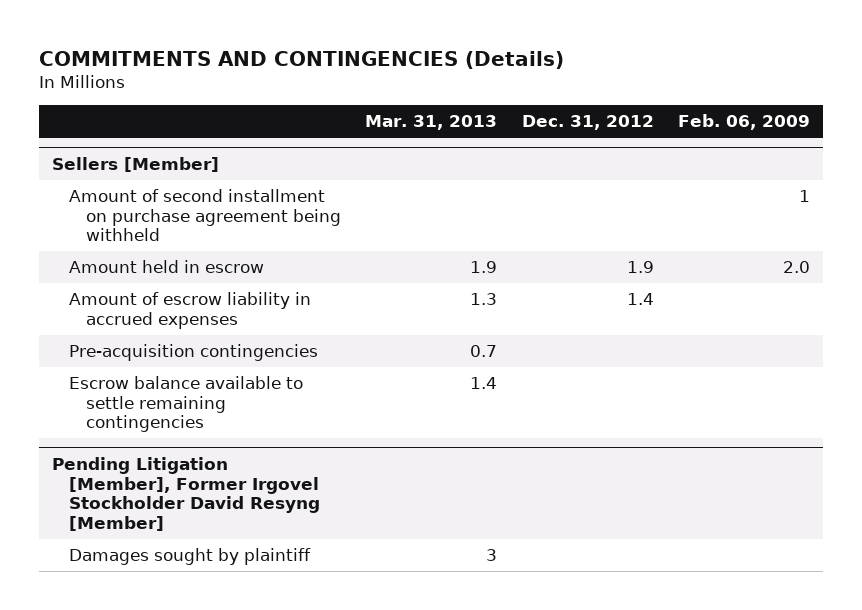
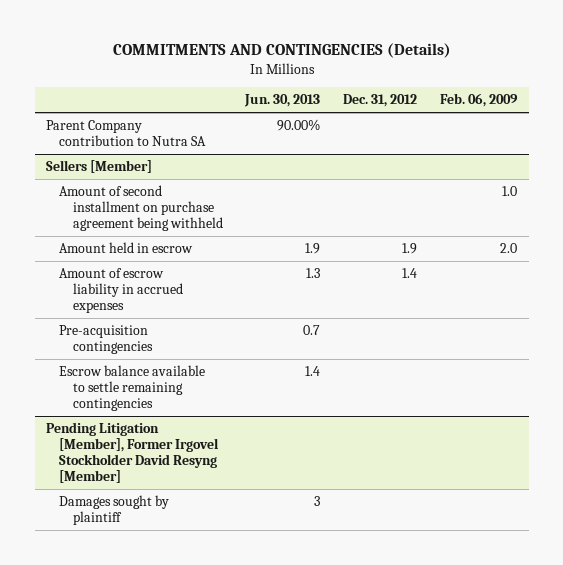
- | Mar. 31, 2013 | Dec. 31, 2012 | Feb. 06, 2009
+ | Jun. 30, 2013 | Dec. 31, 2012 | Feb. 06, 2009
+ Parent Company contribution to Nutra SA | 90.00% | |
@ Sellers [Member]
- Amount of second installment on purchase agreement being withheld | | | 1
+ Amount of second installment on purchase agreement being withheld | | | 1.0

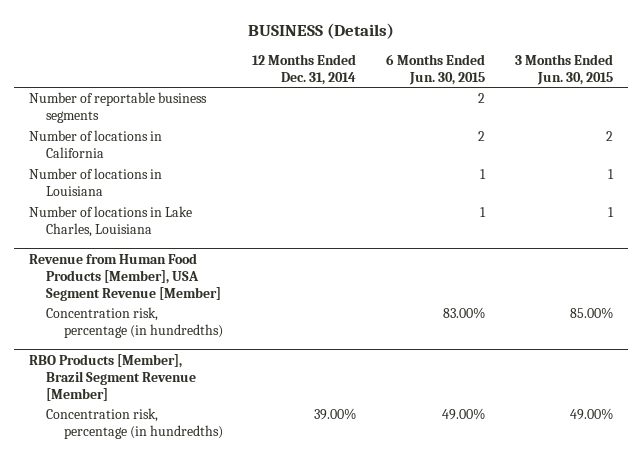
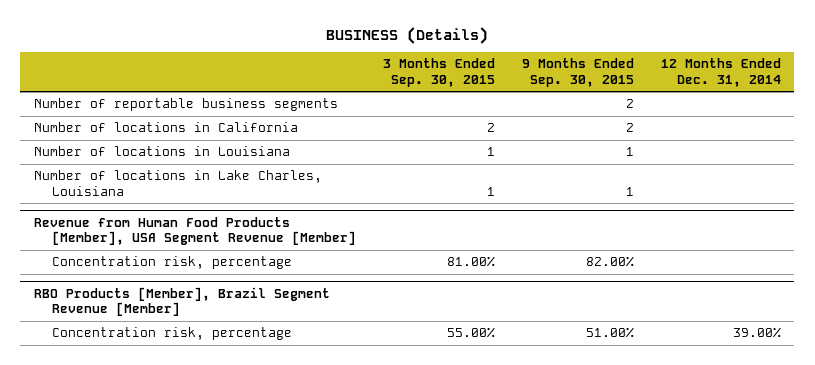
- | 12 Months Ended Dec. 31, 2014 | 6 Months Ended Jun. 30, 2015 | 3 Months Ended Jun. 30, 2015
+ | 3 Months Ended Sep. 30, 2015 | 9 Months Ended Sep. 30, 2015 | 12 Months Ended Dec. 31, 2014
@ Revenue from Human Food Products [Member], USA Segment Revenue [Member]
- Concentration risk, percentage (in hundredths) | | 83.00% | 85.00%
+ Concentration risk, percentage | 81.00% | 82.00% |
@ RBO Products [Member], Brazil Segment Revenue [Member]
- Concentration risk, percentage (in hundredths) | 39.00% | 49.00% | 49.00%
+ Concentration risk, percentage | 55.00% | 51.00% | 39.00%

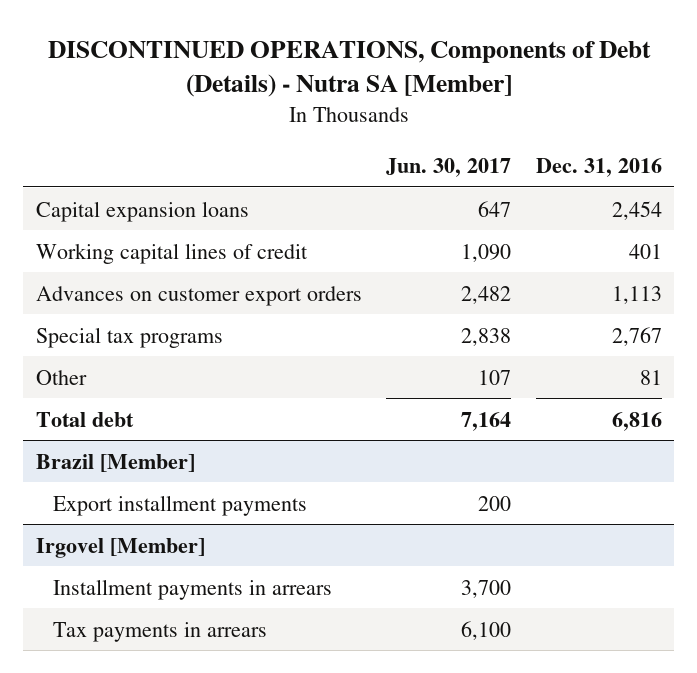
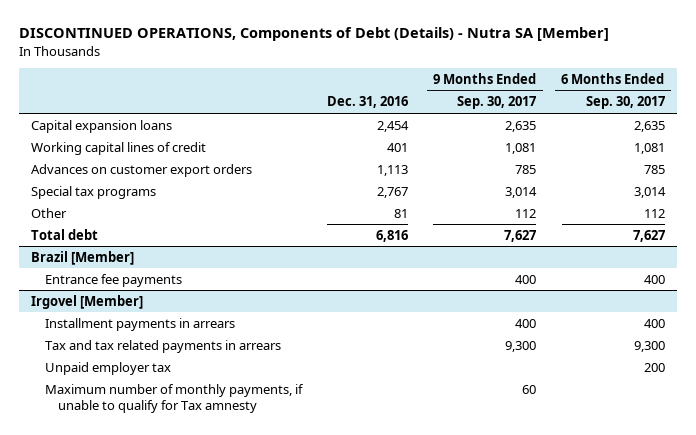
- | Jun. 30, 2017 | Dec. 31, 2016
+ | Dec. 31, 2016 | 9 Months Ended Sep. 30, 2017 | 6 Months Ended Sep. 30, 2017
@ Brazil [Member]
- Export installment payments | 200 |
+ Entrance fee payments | | 400 | 400
@ Irgovel [Member]
- Tax payments in arrears | 6,100 |
+ Tax and tax related payments in arrears | | 9,300 | 9,300
+ Unpaid employer tax | | | 200
+ Maximum number of monthly payments, if unable to qualify for Tax amnesty | | 60 |

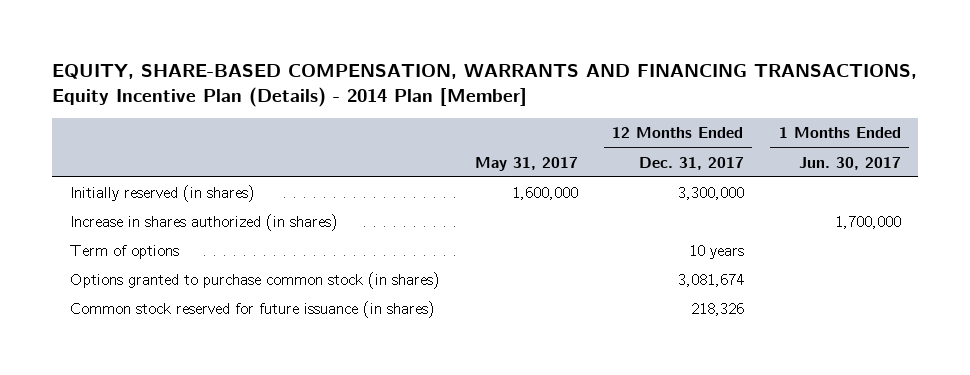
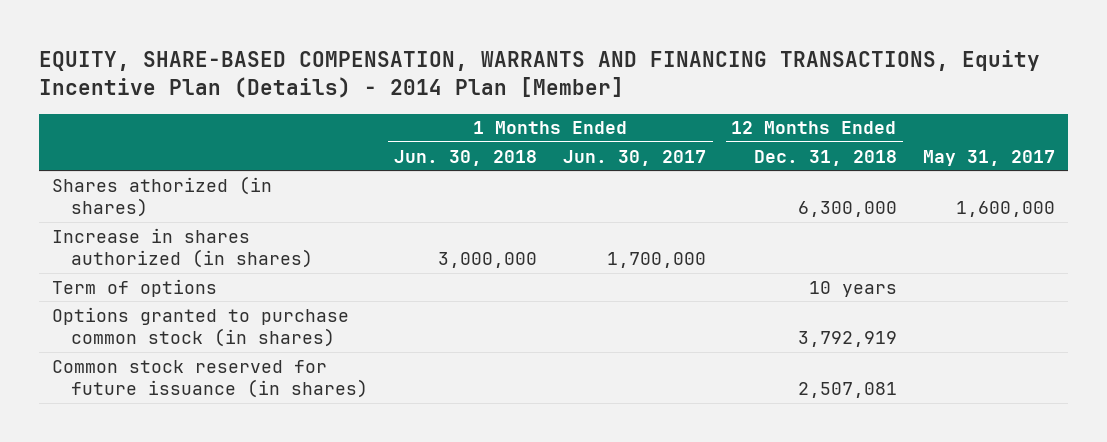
- | May 31, 2017 | 12 Months Ended Dec. 31, 2017 | 1 Months Ended Jun. 30, 2017
+ | 1 Months Ended Jun. 30, 2018 | 1 Months Ended Jun. 30, 2017 | 12 Months Ended Dec. 31, 2018 | May 31, 2017
- Initially reserved (in shares) | 1,600,000 | 3,300,000 |
+ Shares athorized (in shares) | | | 6,300,000 | 1,600,000

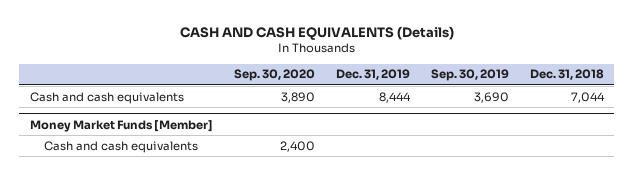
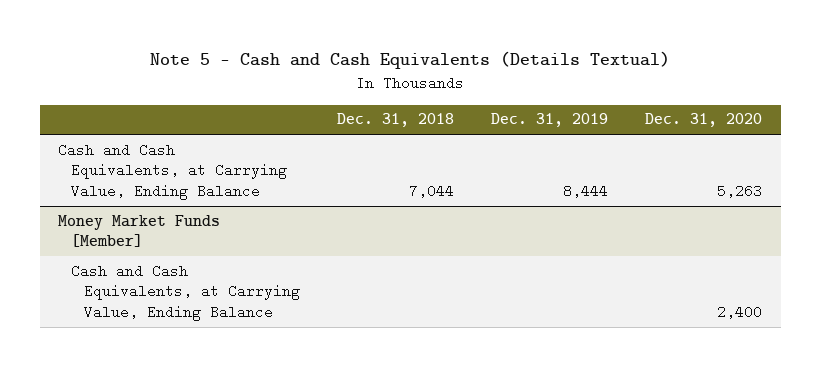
- CASH AND CASH EQUIVALENTS (Details)
+ Note 5 - Cash and Cash Equivalents (Details Textual)
- | Sep. 30, 2020 | Dec. 31, 2019 | Sep. 30, 2019 | Dec. 31, 2018
+ | Dec. 31, 2018 | Dec. 31, 2019 | Dec. 31, 2020
- Cash and cash equivalents | 3,890 | 8,444 | 3,690 | 7,044
+ Cash and Cash Equivalents, at Carrying Value, Ending Balance | 7,044 | 8,444 | 5,263
@ Money Market Funds [Member]
- Cash and cash equivalents | 2,400 | | |
+ Cash and Cash Equivalents, at Carrying Value, Ending Balance | | | 2,400

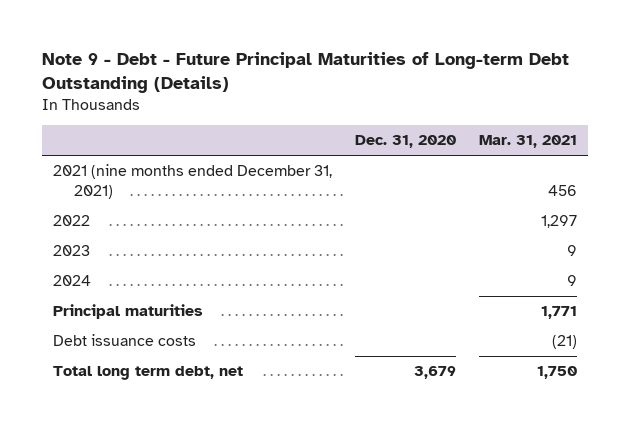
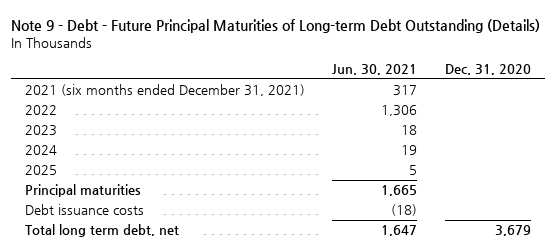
- | Dec. 31, 2020 | Mar. 31, 2021
+ | Jun. 30, 2021 | Dec. 31, 2020
- 2021 (nine months ended December 31, 2021) | | 456
+ 2021 (six months ended December 31, 2021) | 317 |
+ 2025 | 5 |

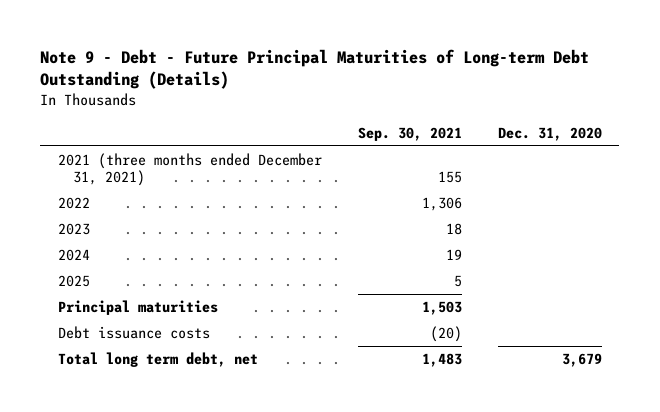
- | Jun. 30, 2021 | Dec. 31, 2020
+ | Sep. 30, 2021 | Dec. 31, 2020
- 2021 (six months ended December 31, 2021) | 317 |
+ 2021 (three months ended December 31, 2021) | 155 |

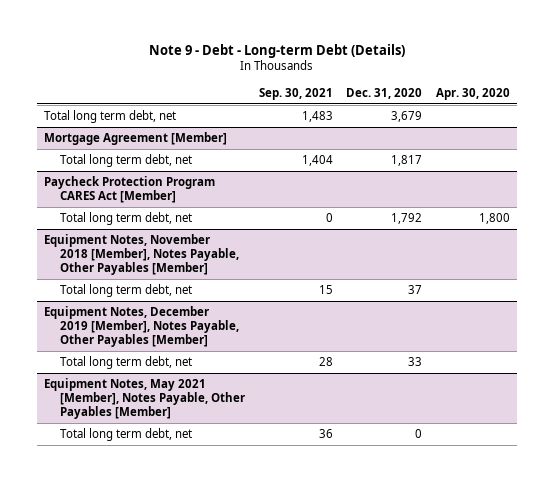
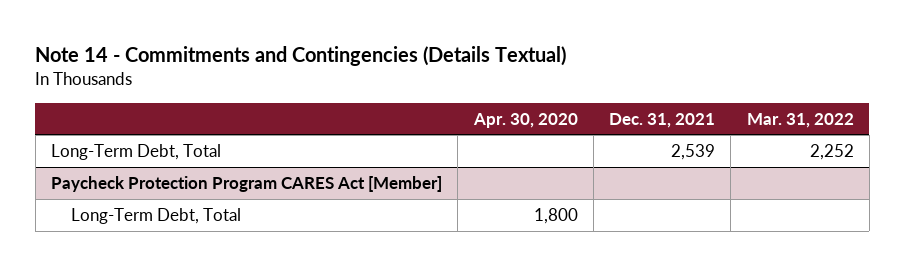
- Note 9 - Debt - Long-term Debt (Details)
+ Note 14 - Commitments and Contingencies (Details Textual)
- | Sep. 30, 2021 | Dec. 31, 2020 | Apr. 30, 2020
+ | Apr. 30, 2020 | Dec. 31, 2021 | Mar. 31, 2022
- Total long term debt, net | 1,483 | 3,679 |
- Mortgage Agreement [Member]
- Total long term debt, net | 1,404 | 1,817 |
+ Long-Term Debt, Total | | 2,539 | 2,252
@ Paycheck Protection Program CARES Act [Member]
- Total long term debt, net | 0 | 1,792 | 1,800
- Equipment Notes, November 2018 [Member], Notes Payable, Other Payables [Member]
- Total long term debt, net | 15 | 37 |
- Equipment Notes, December 2019 [Member], Notes Payable, Other Payables [Member]
- Total long term debt, net | 28 | 33 |
- Equipment Notes, May 2021 [Member], Notes Payable, Other Payables [Member]
- Total long term debt, net | 36 | 0 |
@ Paycheck Protection Program CARES Act [Member]
+ Long-Term Debt, Total | 1,800 | |

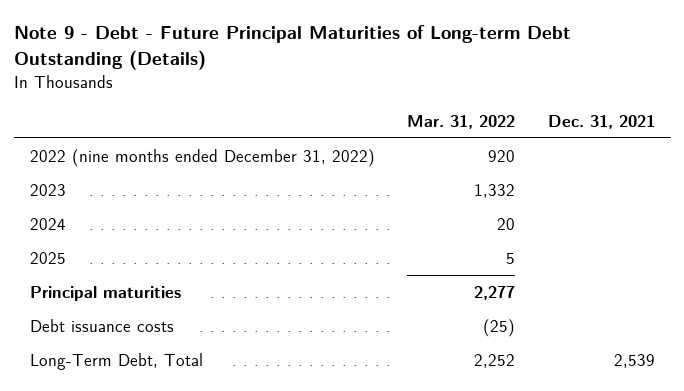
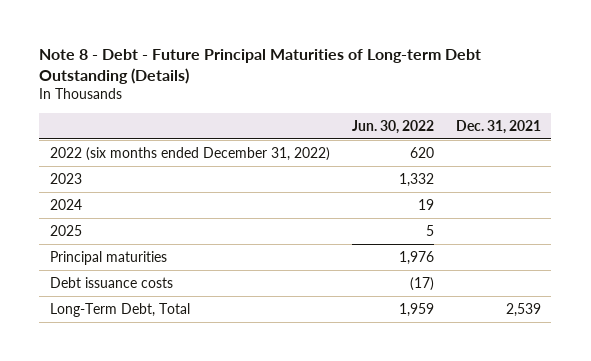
- Note 9 - Debt - Future Principal Maturities of Long-term Debt Outstanding (Details)
+ Note 8 - Debt - Future Principal Maturities of Long-term Debt Outstanding (Details)
- | Mar. 31, 2022 | Dec. 31, 2021
+ | Jun. 30, 2022 | Dec. 31, 2021
- 2022 (nine months ended December 31, 2022) | 920 |
+ 2022 (six months ended December 31, 2022) | 620 |

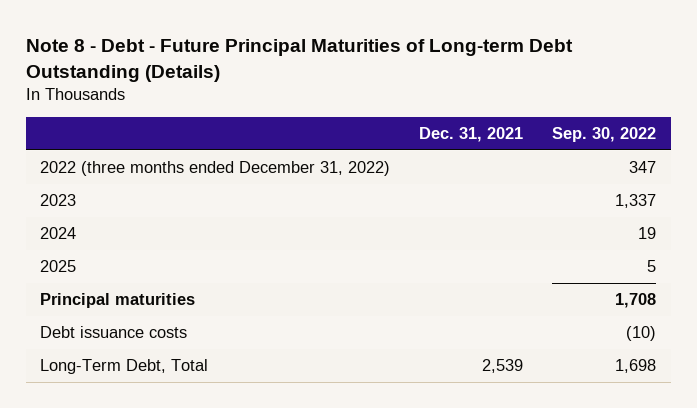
- | Jun. 30, 2022 | Dec. 31, 2021
+ | Dec. 31, 2021 | Sep. 30, 2022
- 2022 (six months ended December 31, 2022) | 620 |
+ 2022 (three months ended December 31, 2022) | | 347

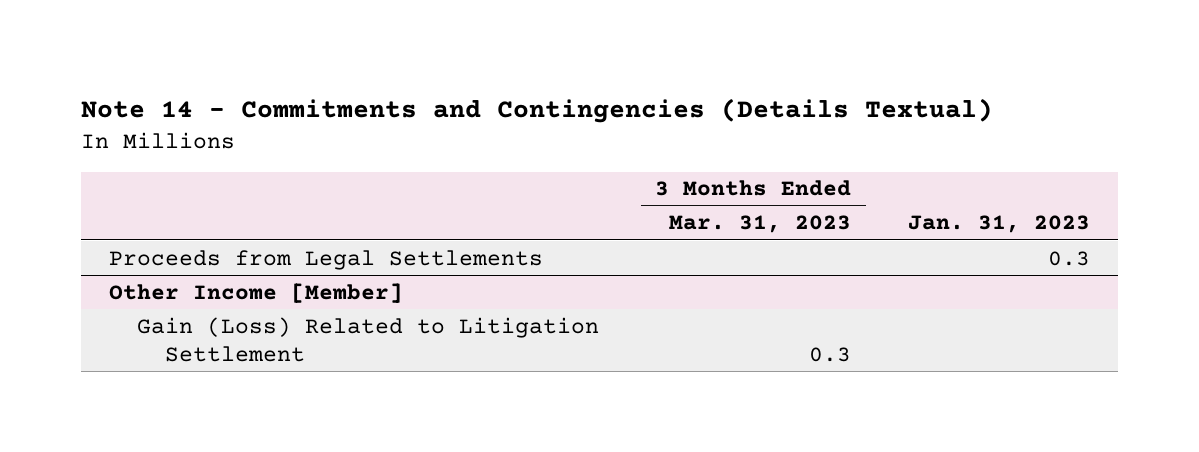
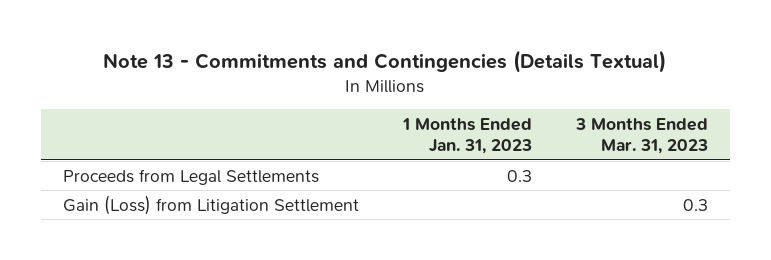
- Note 14 - Commitments and Contingencies (Details Textual)
+ Note 13 - Commitments and Contingencies (Details Textual)
- | 3 Months Ended Mar. 31, 2023 | Jan. 31, 2023
+ | 1 Months Ended Jan. 31, 2023 | 3 Months Ended Mar. 31, 2023
- Other Income [Member]
- Gain (Loss) Related to Litigation Settlement | 0.3 |
+ Gain (Loss) from Litigation Settlement | | 0.3

